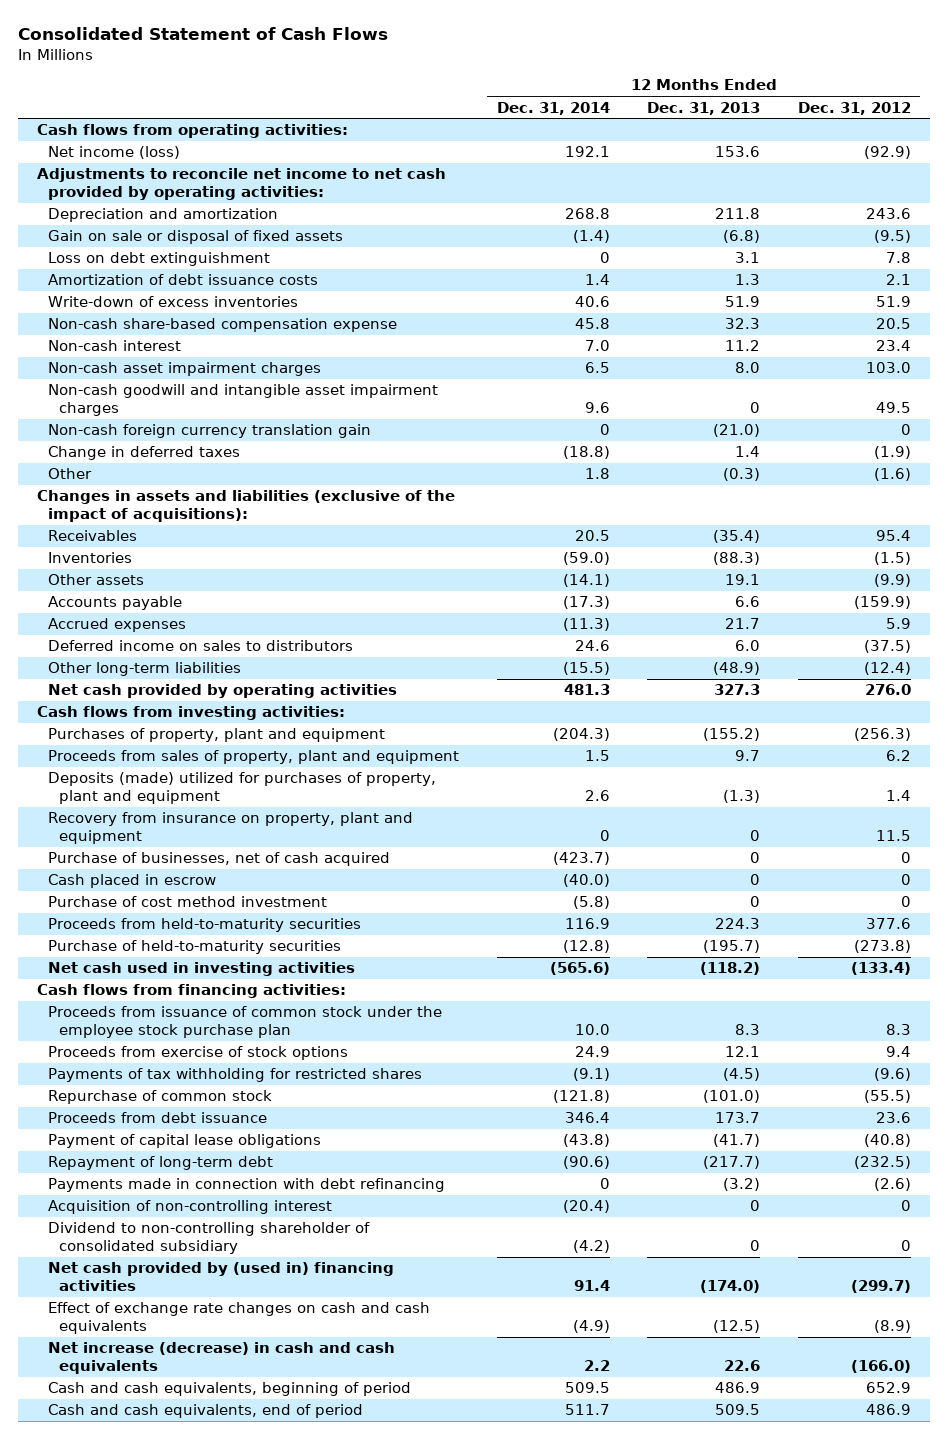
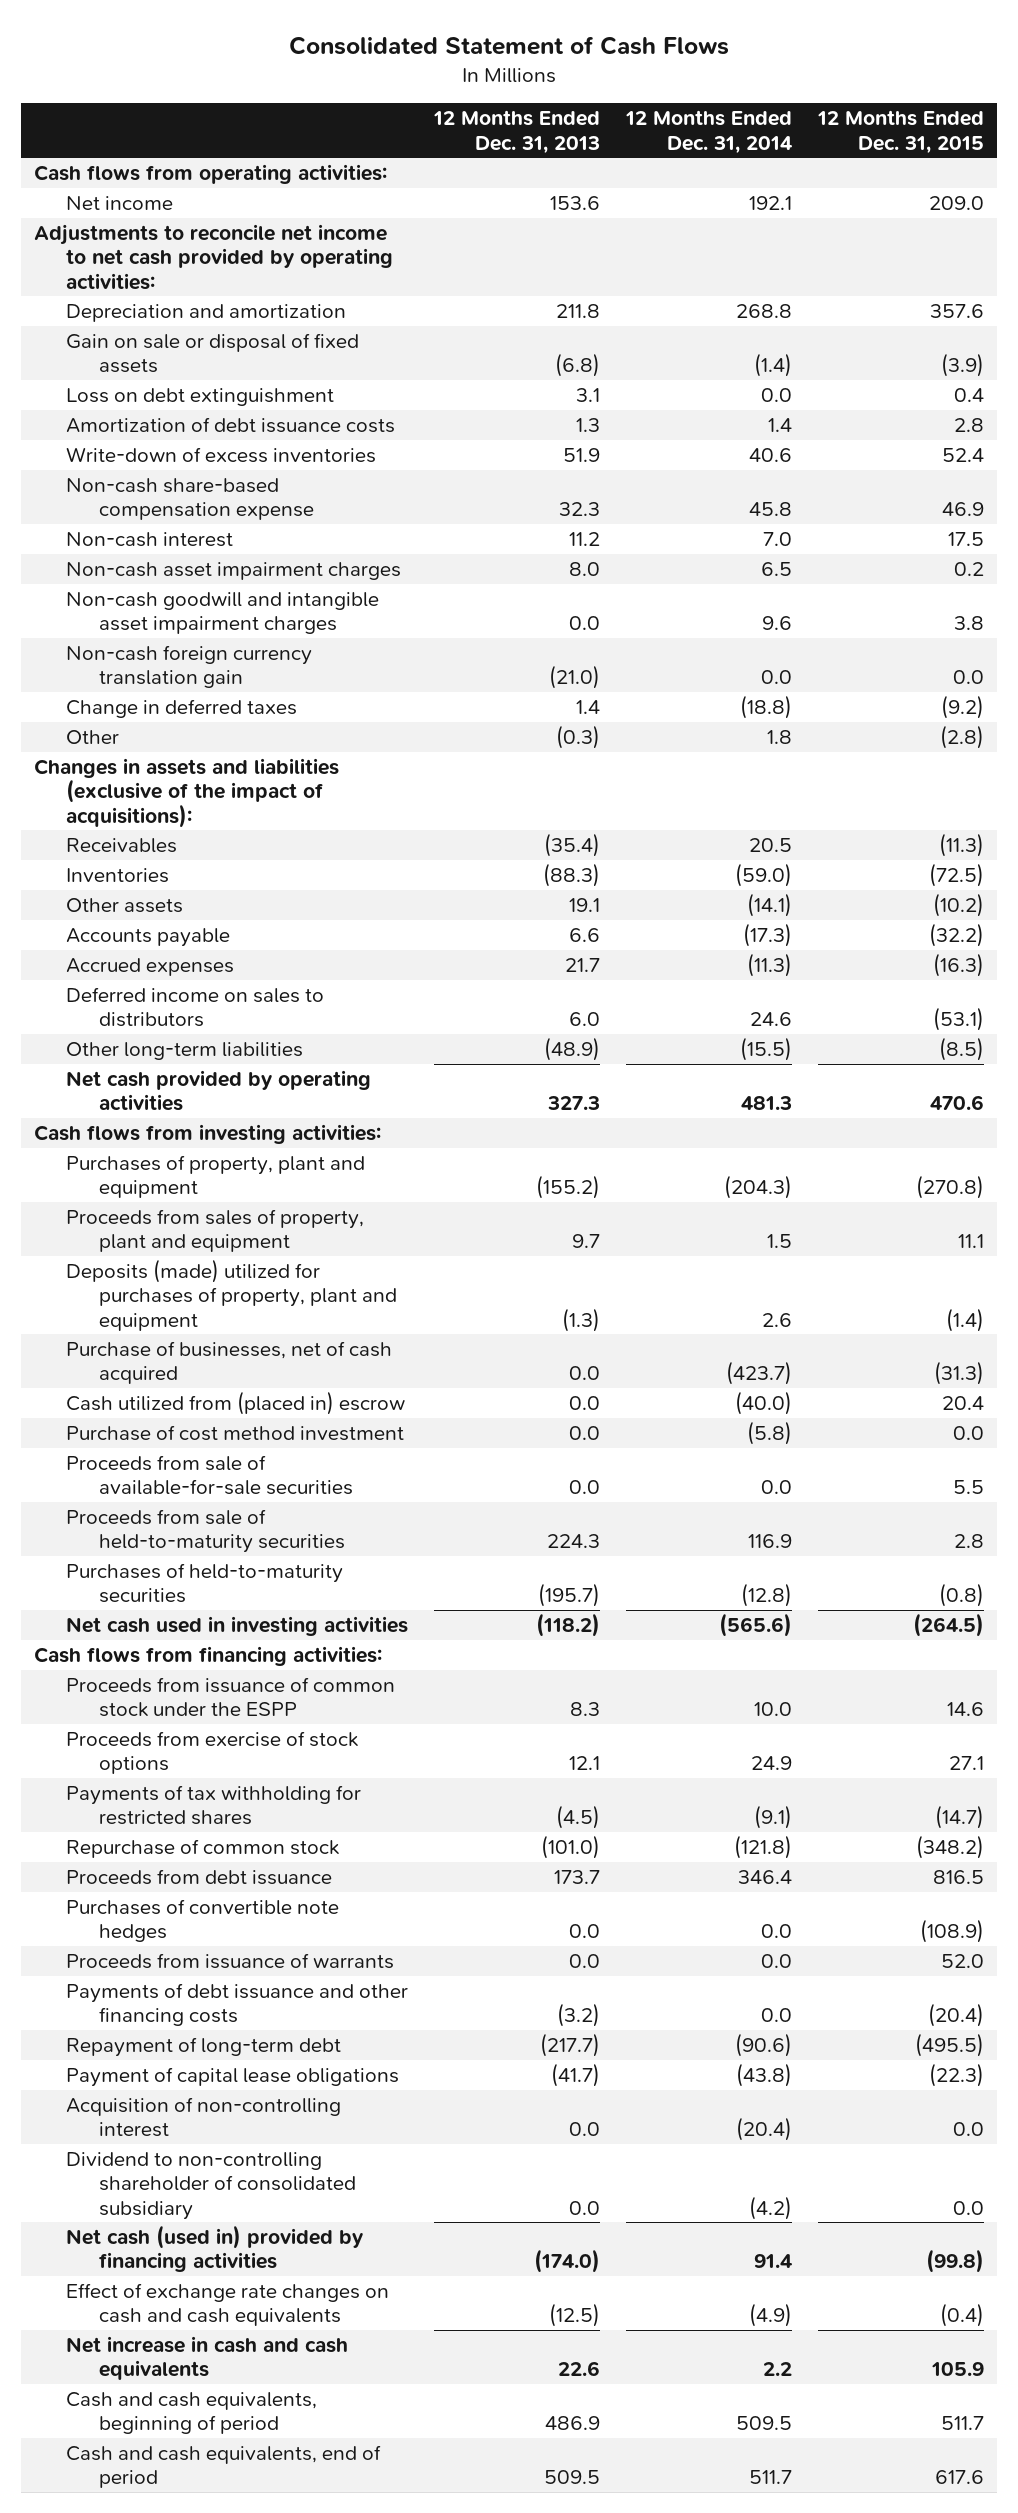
- | 12 Months Ended Dec. 31, 2014 | 12 Months Ended Dec. 31, 2013 | 12 Months Ended Dec. 31, 2012
+ | 12 Months Ended Dec. 31, 2013 | 12 Months Ended Dec. 31, 2014 | 12 Months Ended Dec. 31, 2015
- Net income (loss) | 192.1 | 153.6 | (92.9)
+ Net income | 153.6 | 192.1 | 209.0
- Loss on debt extinguishment | 0 | 3.1 | 7.8
+ Loss on debt extinguishment | 3.1 | 0.0 | 0.4
- Non-cash goodwill and intangible asset impairment charges | 9.6 | 0 | 49.5
- Non-cash foreign currency translation gain | 0 | (21.0) | 0
+ Non-cash goodwill and intangible asset impairment charges | 0.0 | 9.6 | 3.8
+ Non-cash foreign currency translation gain | (21.0) | 0.0 | 0.0
- Recovery from insurance on property, plant and equipment | 0 | 0 | 11.5
- Purchase of businesses, net of cash acquired | (423.7) | 0 | 0
- Cash placed in escrow | (40.0) | 0 | 0
- Purchase of cost method investment | (5.8) | 0 | 0
- Proceeds from held-to-maturity securities | 116.9 | 224.3 | 377.6
- Purchase of held-to-maturity securities | (12.8) | (195.7) | (273.8)
+ Purchase of businesses, net of cash acquired | 0.0 | (423.7) | (31.3)
+ Cash utilized from (placed in) escrow | 0.0 | (40.0) | 20.4
+ Purchase of cost method investment | 0.0 | (5.8) | 0.0
+ Proceeds from sale of available-for-sale securities | 0.0 | 0.0 | 5.5
+ Proceeds from sale of held-to-maturity securities | 224.3 | 116.9 | 2.8
+ Purchases of held-to-maturity securities | (195.7) | (12.8) | (0.8)
- Proceeds from issuance of common stock under the employee stock purchase plan | 10.0 | 8.3 | 8.3
+ Proceeds from issuance of common stock under the ESPP | 8.3 | 10.0 | 14.6
+ Purchases of convertible note hedges | 0.0 | 0.0 | (108.9)
+ Proceeds from issuance of warrants | 0.0 | 0.0 | 52.0
+ Payments of debt issuance and other financing costs | (3.2) | 0.0 | (20.4)
- Payments made in connection with debt refinancing | 0 | (3.2) | (2.6)
- Acquisition of non-controlling interest | (20.4) | 0 | 0
- Dividend to non-controlling shareholder of consolidated subsidiary | (4.2) | 0 | 0
- Net cash provided by (used in) financing activities | 91.4 | (174.0) | (299.7)
moved down: Payment of capital lease obligations | (41.7) | (43.8) | (22.3)
+ Acquisition of non-controlling interest | 0.0 | (20.4) | 0.0
+ Dividend to non-controlling shareholder of consolidated subsidiary | 0.0 | (4.2) | 0.0
+ Net cash (used in) provided by financing activities | (174.0) | 91.4 | (99.8)
- Net increase (decrease) in cash and cash equivalents | 2.2 | 22.6 | (166.0)
+ Net increase in cash and cash equivalents | 22.6 | 2.2 | 105.9

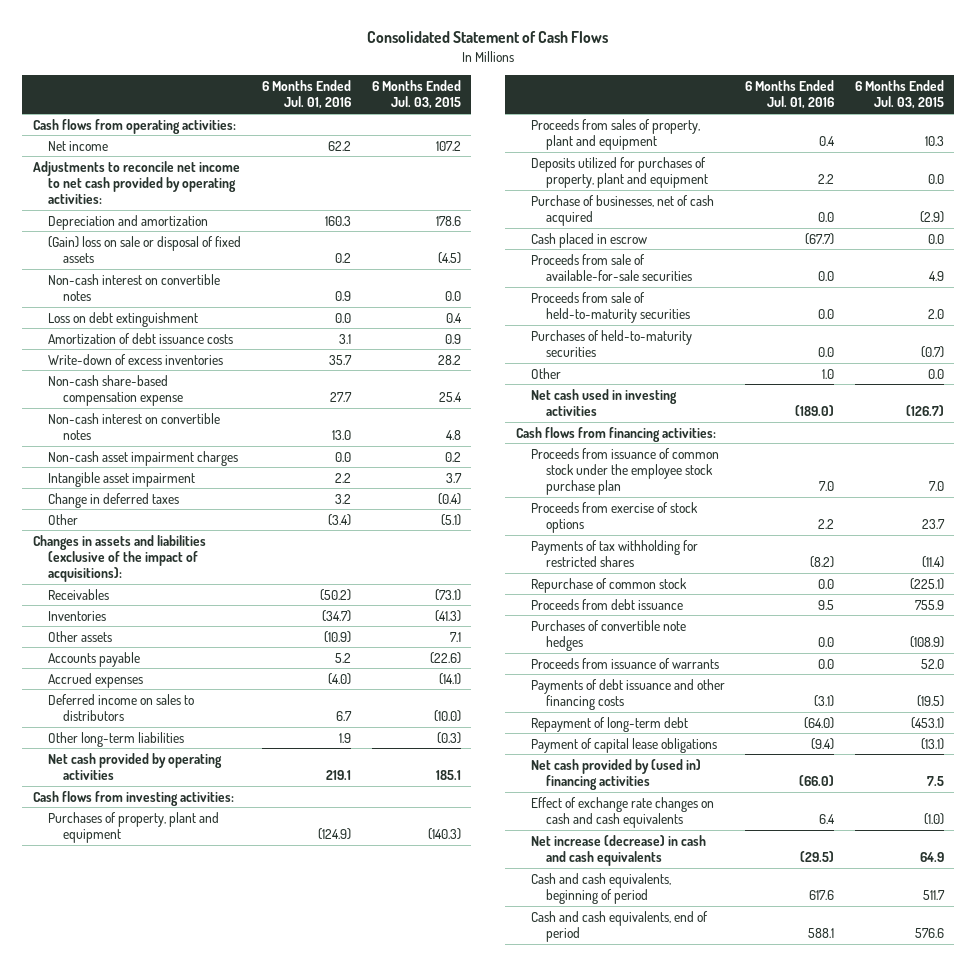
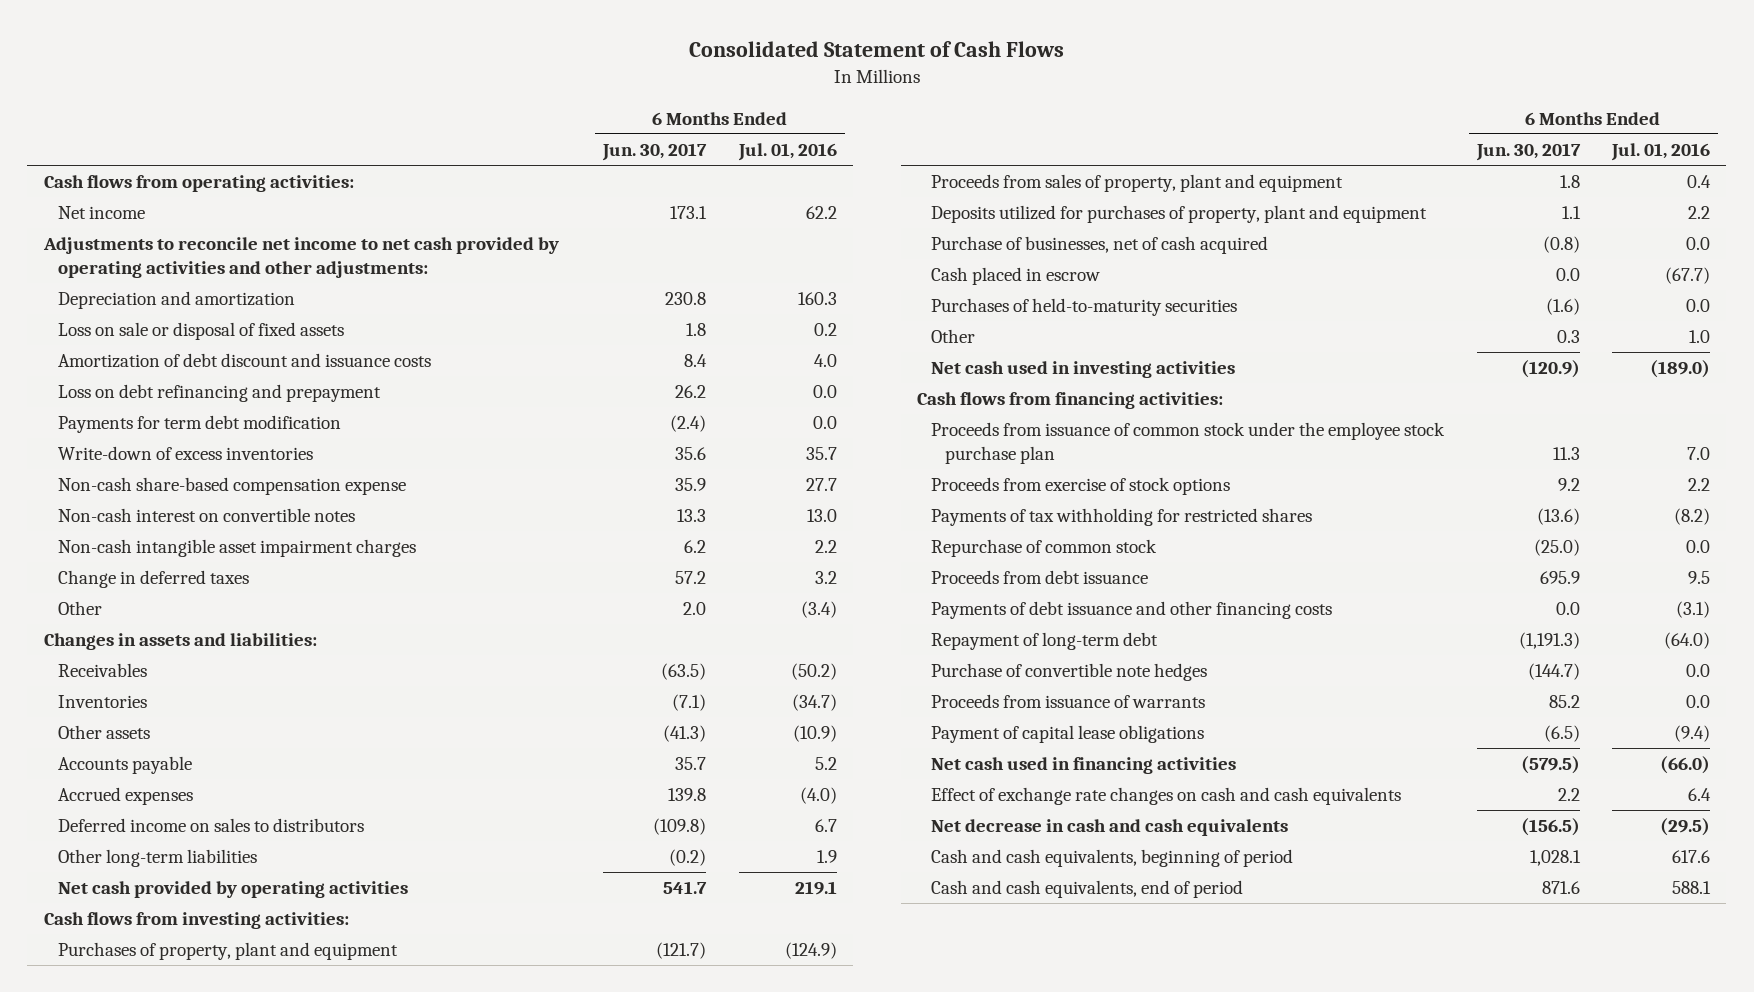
- | 6 Months Ended Jul. 01, 2016 | 6 Months Ended Jul. 03, 2015
+ | 6 Months Ended Jun. 30, 2017 | 6 Months Ended Jul. 01, 2016
- Adjustments to reconcile net income to net cash provided by operating activities:
+ Adjustments to reconcile net income to net cash provided by operating activities and other adjustments:
- (Gain) loss on sale or disposal of fixed assets | 0.2 | (4.5)
- Non-cash interest on convertible notes | 0.9 | 0.0
- Loss on debt extinguishment | 0.0 | 0.4
- Amortization of debt issuance costs | 3.1 | 0.9
+ Loss on sale or disposal of fixed assets | 1.8 | 0.2
+ Amortization of debt discount and issuance costs | 8.4 | 4.0
+ Loss on debt refinancing and prepayment | 26.2 | 0.0
+ Payments for term debt modification | (2.4) | 0.0
- Non-cash asset impairment charges | 0.0 | 0.2
- Intangible asset impairment | 2.2 | 3.7
+ Non-cash intangible asset impairment charges | 6.2 | 2.2
- Changes in assets and liabilities (exclusive of the impact of acquisitions):
+ Changes in assets and liabilities:
- Proceeds from sale of available-for-sale securities | 0.0 | 4.9
- Proceeds from sale of held-to-maturity securities | 0.0 | 2.0
- Purchases of convertible note hedges | 0.0 | (108.9)
+ Purchase of convertible note hedges | (144.7) | 0.0
moved down: Proceeds from issuance of warrants | 85.2 | 0.0
- Net cash provided by (used in) financing activities | (66.0) | 7.5
+ Net cash used in financing activities | (579.5) | (66.0)
- Net increase (decrease) in cash and cash equivalents | (29.5) | 64.9
+ Net decrease in cash and cash equivalents | (156.5) | (29.5)

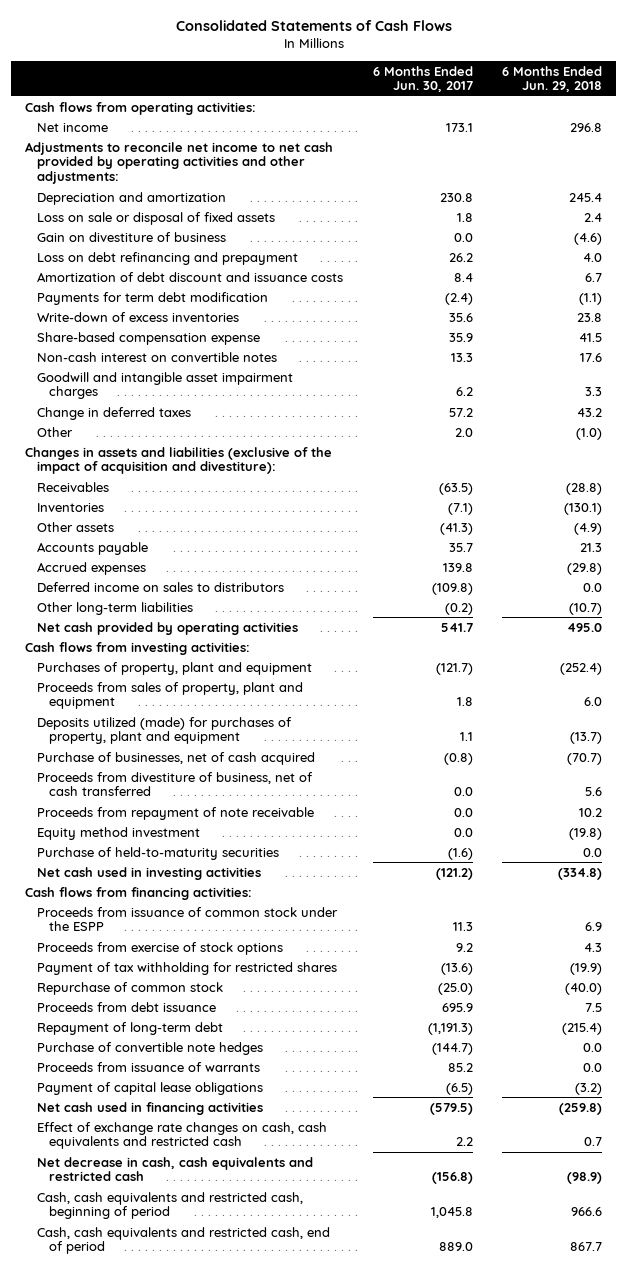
- Consolidated Statement of Cash Flows
+ Consolidated Statements of Cash Flows
- | 6 Months Ended Jun. 30, 2017 | 6 Months Ended Jul. 01, 2016
+ | 6 Months Ended Jun. 30, 2017 | 6 Months Ended Jun. 29, 2018
+ Gain on divestiture of business | 0.0 | (4.6)
moved down: Amortization of debt discount and issuance costs | 8.4 | 6.7
- Non-cash share-based compensation expense | 35.9 | 27.7
+ Share-based compensation expense | 35.9 | 41.5
- Non-cash intangible asset impairment charges | 6.2 | 2.2
+ Goodwill and intangible asset impairment charges | 6.2 | 3.3
- Changes in assets and liabilities:
+ Changes in assets and liabilities (exclusive of the impact of acquisition and divestiture):
- Deposits utilized for purchases of property, plant and equipment | 1.1 | 2.2
+ Deposits utilized (made) for purchases of property, plant and equipment | 1.1 | (13.7)
- Cash placed in escrow | 0.0 | (67.7)
- Purchases of held-to-maturity securities | (1.6) | 0.0
- Other | 0.3 | 1.0
- Net cash used in investing activities | (120.9) | (189.0)
+ Proceeds from divestiture of business, net of cash transferred | 0.0 | 5.6
+ Proceeds from repayment of note receivable | 0.0 | 10.2
+ Equity method investment | 0.0 | (19.8)
+ Purchase of held-to-maturity securities | (1.6) | 0.0
+ Net cash used in investing activities | (121.2) | (334.8)
- Proceeds from issuance of common stock under the employee stock purchase plan | 11.3 | 7.0
+ Proceeds from issuance of common stock under the ESPP | 11.3 | 6.9
- Payments of tax withholding for restricted shares | (13.6) | (8.2)
+ Payment of tax withholding for restricted shares | (13.6) | (19.9)
- Payments of debt issuance and other financing costs | 0.0 | (3.1)
- Effect of exchange rate changes on cash and cash equivalents | 2.2 | 6.4
- Net decrease in cash and cash equivalents | (156.5) | (29.5)
- Cash and cash equivalents, beginning of period | 1,028.1 | 617.6
- Cash and cash equivalents, end of period | 871.6 | 588.1
+ Effect of exchange rate changes on cash, cash equivalents and restricted cash | 2.2 | 0.7
+ Net decrease in cash, cash equivalents and restricted cash | (156.8) | (98.9)
+ Cash, cash equivalents and restricted cash, beginning of period | 1,045.8 | 966.6
+ Cash, cash equivalents and restricted cash, end of period | 889.0 | 867.7

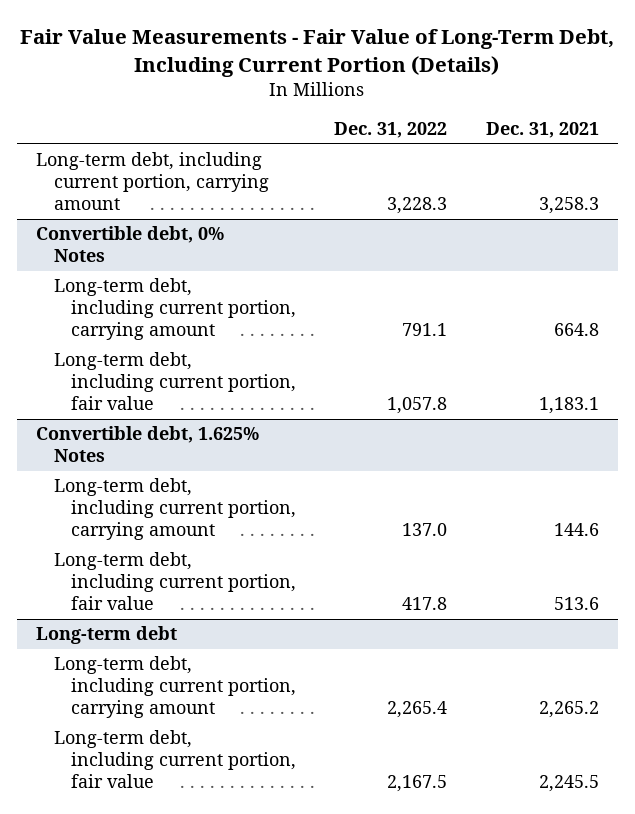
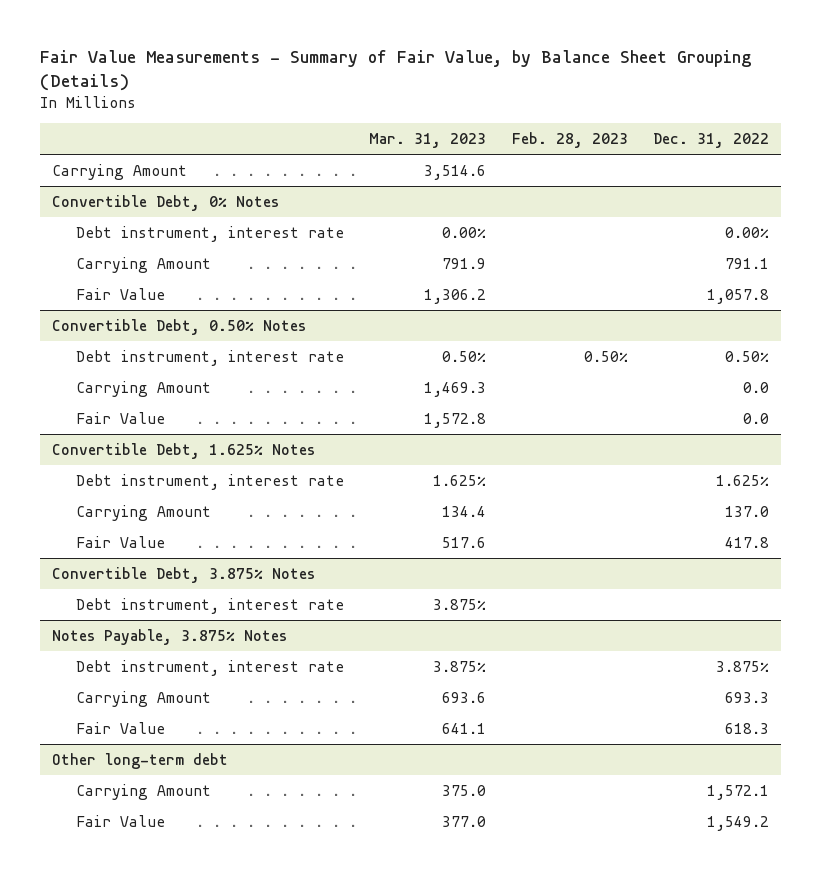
- Fair Value Measurements - Fair Value of Long-Term Debt, Including Current Portion (Details)
+ Fair Value Measurements - Summary of Fair Value, by Balance Sheet Grouping (Details)
- | Dec. 31, 2022 | Dec. 31, 2021
+ | Mar. 31, 2023 | Feb. 28, 2023 | Dec. 31, 2022
- Long-term debt, including current portion, carrying amount | 3,228.3 | 3,258.3
- Convertible debt, 0% Notes
- Long-term debt, including current portion, carrying amount | 791.1 | 664.8
- Long-term debt, including current portion, fair value | 1,057.8 | 1,183.1
- Convertible debt, 1.625% Notes
- Long-term debt, including current portion, carrying amount | 137.0 | 144.6
- Long-term debt, including current portion, fair value | 417.8 | 513.6
- Long-term debt
- Long-term debt, including current portion, carrying amount | 2,265.4 | 2,265.2
- Long-term debt, including current portion, fair value | 2,167.5 | 2,245.5
+ Carrying Amount | 3,514.6 | |
+ Convertible Debt, 0% Notes
+ Debt instrument, interest rate | 0.00% | | 0.00%
+ Carrying Amount | 791.9 | | 791.1
+ Fair Value | 1,306.2 | | 1,057.8
+ Convertible Debt, 0.50% Notes
+ Debt instrument, interest rate | 0.50% | 0.50% | 0.50%
+ Carrying Amount | 1,469.3 | | 0.0
+ Fair Value | 1,572.8 | | 0.0
+ Convertible Debt, 1.625% Notes
+ Debt instrument, interest rate | 1.625% | | 1.625%
+ Carrying Amount | 134.4 | | 137.0
+ Fair Value | 517.6 | | 417.8
+ Convertible Debt, 3.875% Notes
+ Debt instrument, interest rate | 3.875% | |
+ Notes Payable, 3.875% Notes
+ Debt instrument, interest rate | 3.875% | | 3.875%
+ Carrying Amount | 693.6 | | 693.3
+ Fair Value | 641.1 | | 618.3
+ Other long-term debt
+ Carrying Amount | 375.0 | | 1,572.1
+ Fair Value | 377.0 | | 1,549.2

